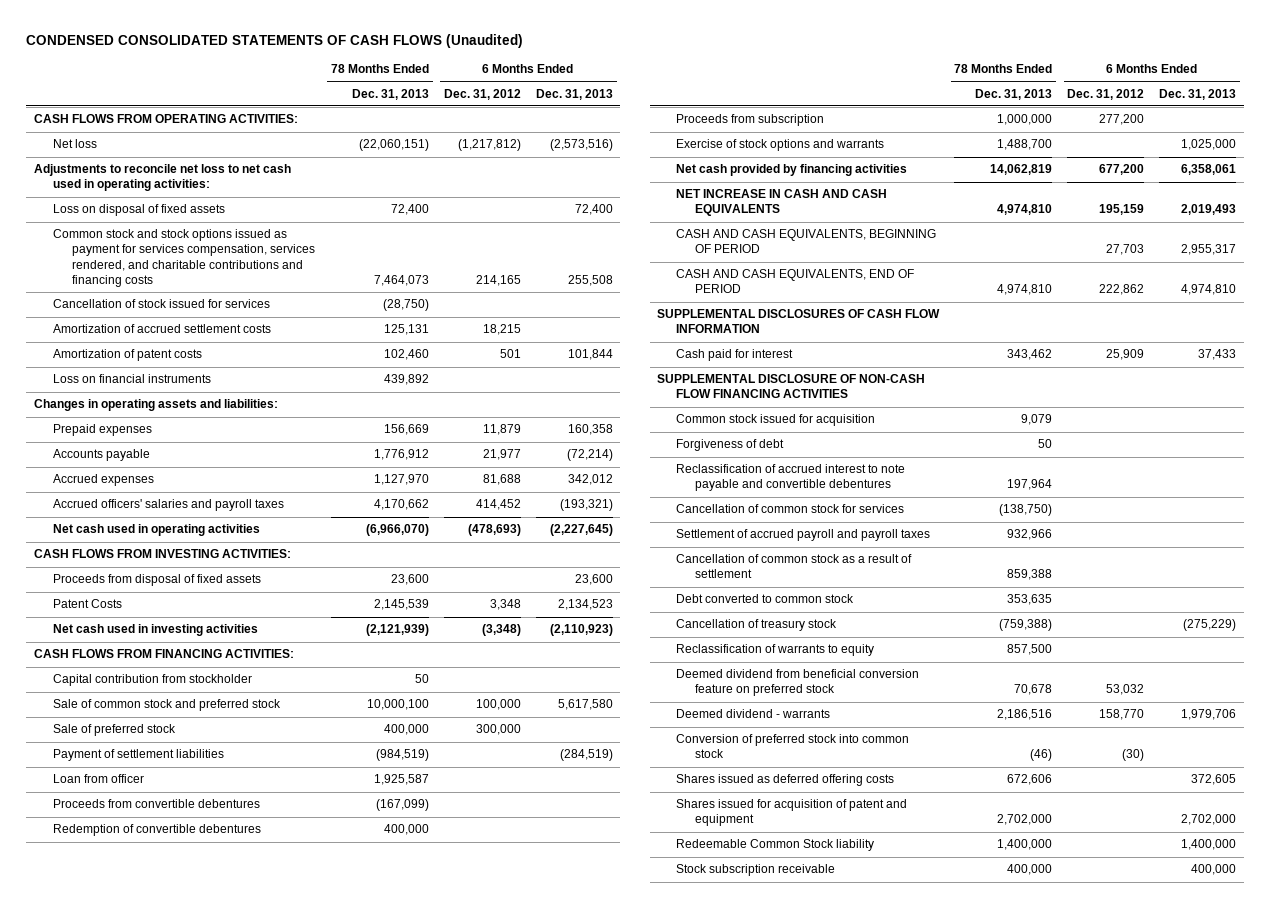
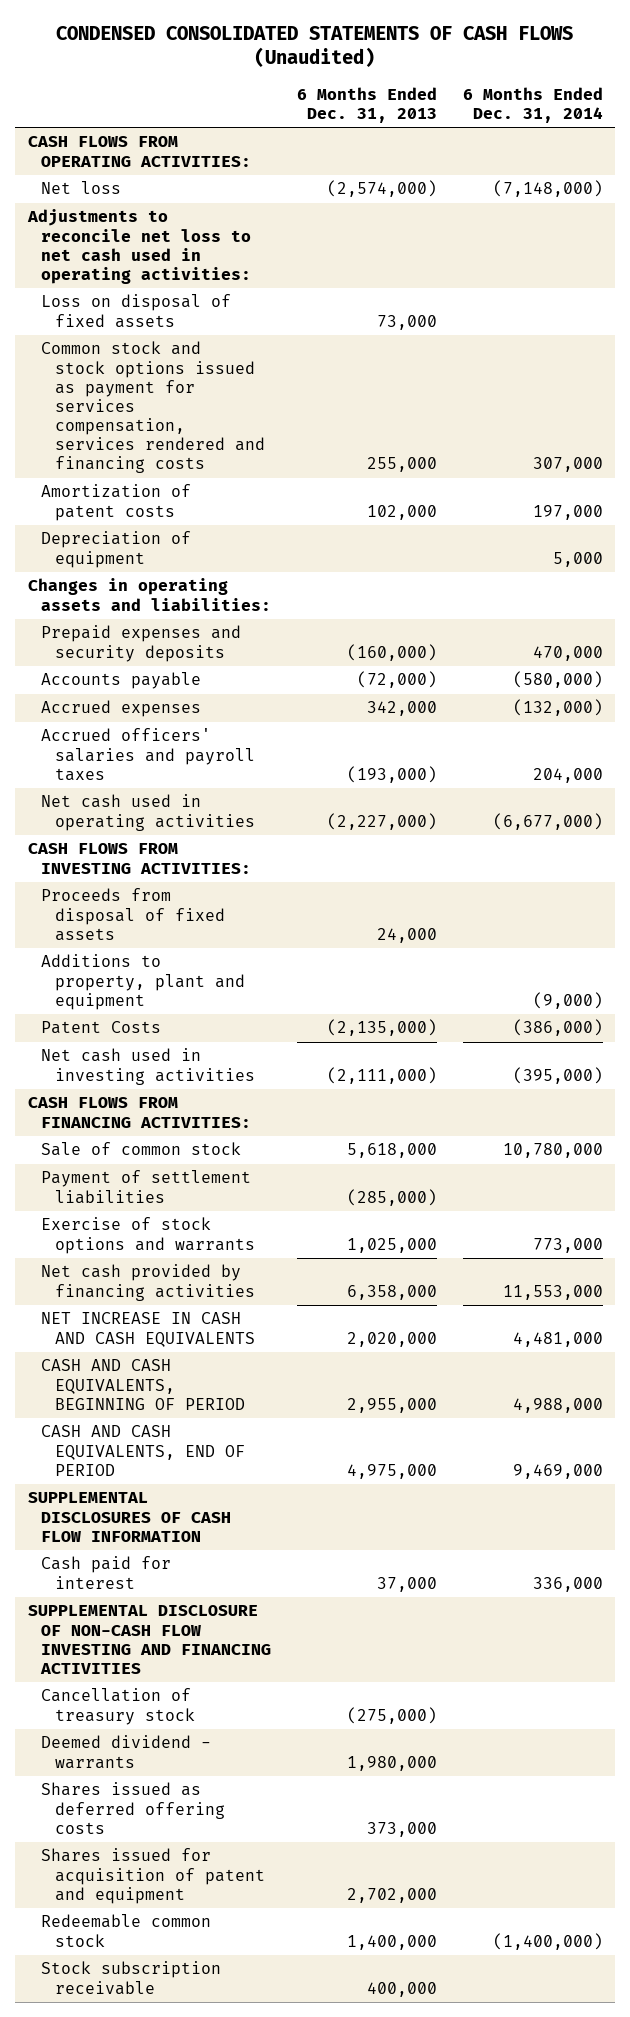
- | 78 Months Ended Dec. 31, 2013 | 6 Months Ended Dec. 31, 2012 | 6 Months Ended Dec. 31, 2013
+ | 6 Months Ended Dec. 31, 2013 | 6 Months Ended Dec. 31, 2014
- Net loss | (22,060,151) | (1,217,812) | (2,573,516)
+ Net loss | (2,574,000) | (7,148,000)
- Loss on disposal of fixed assets | 72,400 | | 72,400
- Common stock and stock options issued as payment for services compensation, services rendered, and charitable contributions and financing costs | 7,464,073 | 214,165 | 255,508
- Cancellation of stock issued for services | (28,750) | |
- Amortization of accrued settlement costs | 125,131 | 18,215 |
- Amortization of patent costs | 102,460 | 501 | 101,844
- Loss on financial instruments | 439,892 | |
+ Loss on disposal of fixed assets | 73,000 |
+ Common stock and stock options issued as payment for services compensation, services rendered and financing costs | 255,000 | 307,000
+ Amortization of patent costs | 102,000 | 197,000
+ Depreciation of equipment | | 5,000
- Prepaid expenses | 156,669 | 11,879 | 160,358
- Accounts payable | 1,776,912 | 21,977 | (72,214)
- Accrued expenses | 1,127,970 | 81,688 | 342,012
- Accrued officers' salaries and payroll taxes | 4,170,662 | 414,452 | (193,321)
- Net cash used in operating activities | (6,966,070) | (478,693) | (2,227,645)
+ Prepaid expenses and security deposits | (160,000) | 470,000
+ Accounts payable | (72,000) | (580,000)
+ Accrued expenses | 342,000 | (132,000)
+ Accrued officers' salaries and payroll taxes | (193,000) | 204,000
+ Net cash used in operating activities | (2,227,000) | (6,677,000)
- Proceeds from disposal of fixed assets | 23,600 | | 23,600
- Patent Costs | 2,145,539 | 3,348 | 2,134,523
- Net cash used in investing activities | (2,121,939) | (3,348) | (2,110,923)
+ Proceeds from disposal of fixed assets | 24,000 |
+ Additions to property, plant and equipment | | (9,000)
+ Patent Costs | (2,135,000) | (386,000)
+ Net cash used in investing activities | (2,111,000) | (395,000)
- Capital contribution from stockholder | 50 | |
- Sale of common stock and preferred stock | 10,000,100 | 100,000 | 5,617,580
- Sale of preferred stock | 400,000 | 300,000 |
- Payment of settlement liabilities | (984,519) | | (284,519)
- Loan from officer | 1,925,587 | |
- Proceeds from convertible debentures | (167,099) | |
- Redemption of convertible debentures | 400,000 | |
- Proceeds from subscription | 1,000,000 | 277,200 |
+ Sale of common stock | 5,618,000 | 10,780,000
+ Payment of settlement liabilities | (285,000) |
- Net cash provided by financing activities | 14,062,819 | 677,200 | 6,358,061
- NET INCREASE IN CASH AND CASH EQUIVALENTS | 4,974,810 | 195,159 | 2,019,493
- CASH AND CASH EQUIVALENTS, BEGINNING OF PERIOD | | 27,703 | 2,955,317
- CASH AND CASH EQUIVALENTS, END OF PERIOD | 4,974,810 | 222,862 | 4,974,810
+ Net cash provided by financing activities | 6,358,000 | 11,553,000
+ NET INCREASE IN CASH AND CASH EQUIVALENTS | 2,020,000 | 4,481,000
+ CASH AND CASH EQUIVALENTS, BEGINNING OF PERIOD | 2,955,000 | 4,988,000
+ CASH AND CASH EQUIVALENTS, END OF PERIOD | 4,975,000 | 9,469,000
- Cash paid for interest | 343,462 | 25,909 | 37,433
- SUPPLEMENTAL DISCLOSURE OF NON-CASH FLOW FINANCING ACTIVITIES
- Common stock issued for acquisition | 9,079 | |
- Forgiveness of debt | 50 | |
- Reclassification of accrued interest to note payable and convertible debentures | 197,964 | |
- Cancellation of common stock for services | (138,750) | |
- Settlement of accrued payroll and payroll taxes | 932,966 | |
- Cancellation of common stock as a result of settlement | 859,388 | |
- Debt converted to common stock | 353,635 | |
- Cancellation of treasury stock | (759,388) | | (275,229)
- Reclassification of warrants to equity | 857,500 | |
- Deemed dividend from beneficial conversion feature on preferred stock | 70,678 | 53,032 |
- Deemed dividend - warrants | 2,186,516 | 158,770 | 1,979,706
- Conversion of preferred stock into common stock | (46) | (30) |
- Shares issued as deferred offering costs | 672,606 | | 372,605
+ Cash paid for interest | 37,000 | 336,000
+ SUPPLEMENTAL DISCLOSURE OF NON-CASH FLOW INVESTING AND FINANCING ACTIVITIES
+ Cancellation of treasury stock | (275,000) |
+ Deemed dividend - warrants | 1,980,000 |
+ Shares issued as deferred offering costs | 373,000 |
- Redeemable Common Stock liability | 1,400,000 | | 1,400,000
+ Redeemable common stock | 1,400,000 | (1,400,000)

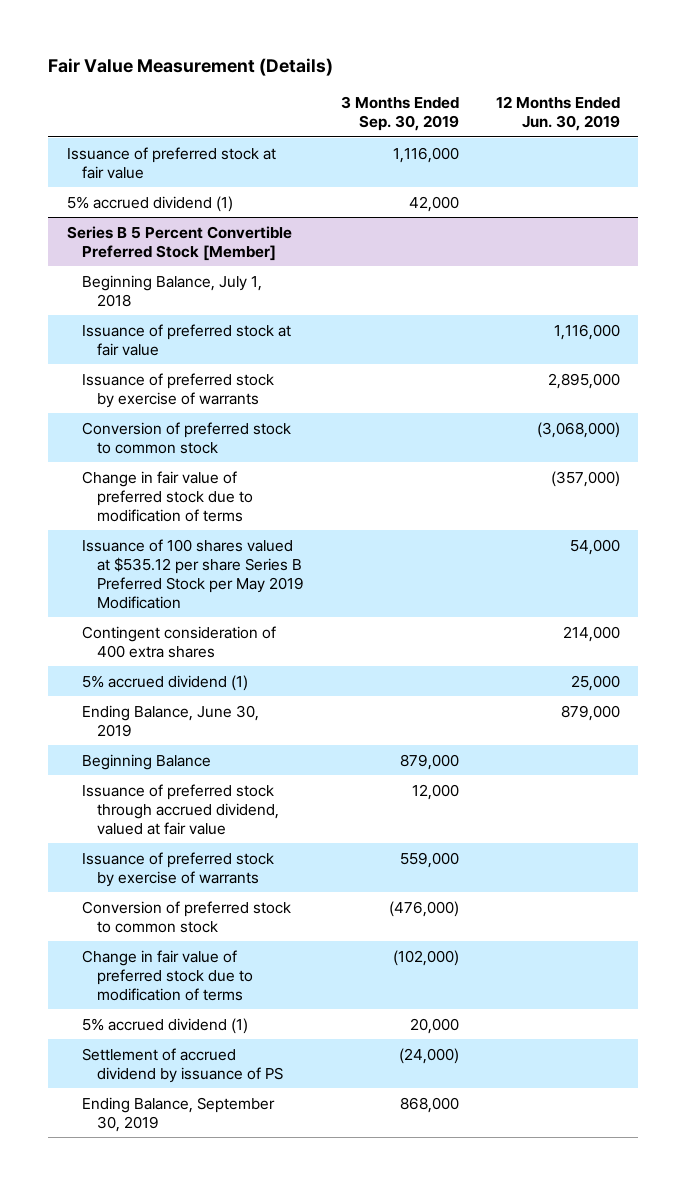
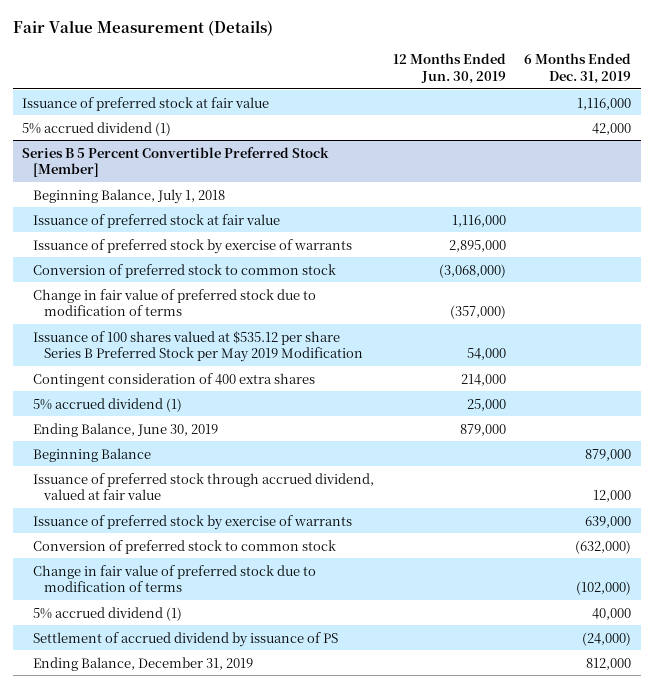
- | 3 Months Ended Sep. 30, 2019 | 12 Months Ended Jun. 30, 2019
+ | 12 Months Ended Jun. 30, 2019 | 6 Months Ended Dec. 31, 2019
@ Series B 5 Percent Convertible Preferred Stock [Member]
- Ending Balance, September 30, 2019 | 868,000 |
+ Ending Balance, December 31, 2019 | | 812,000

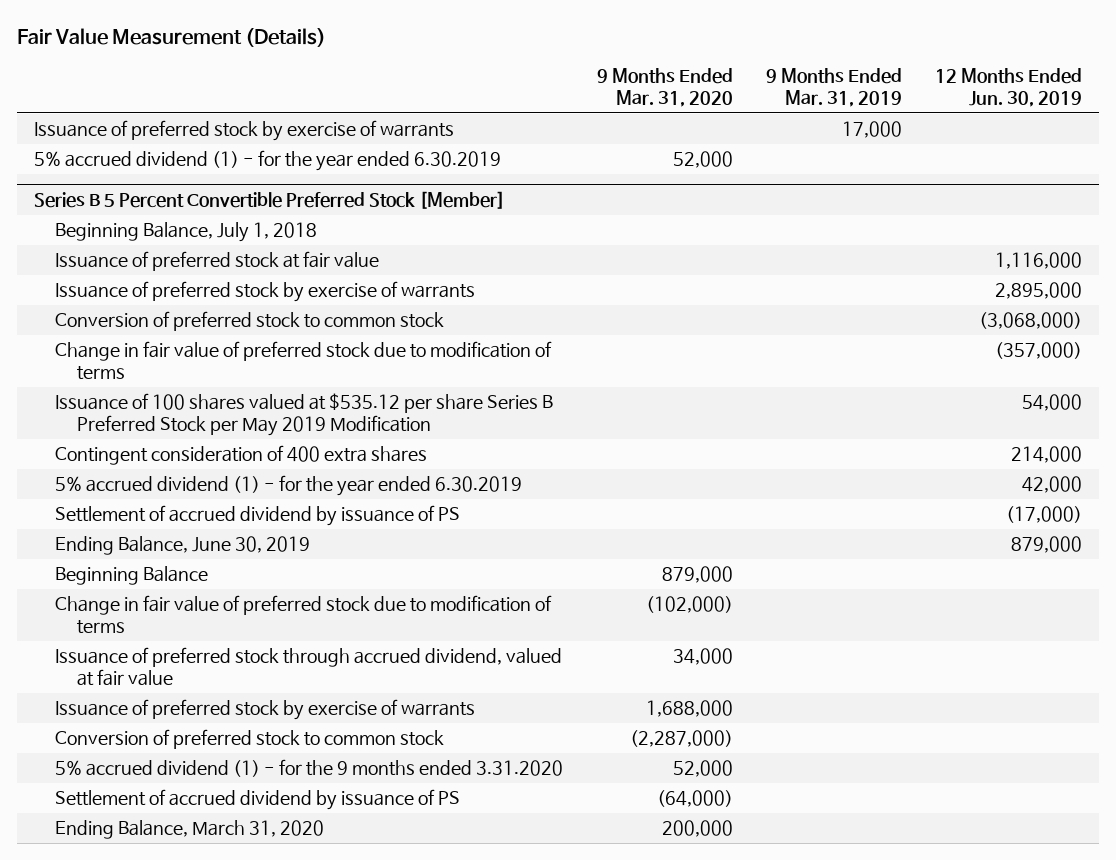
- | 12 Months Ended Jun. 30, 2019 | 6 Months Ended Dec. 31, 2019
+ | 9 Months Ended Mar. 31, 2020 | 9 Months Ended Mar. 31, 2019 | 12 Months Ended Jun. 30, 2019
- Issuance of preferred stock at fair value | | 1,116,000
- 5% accrued dividend (1) | | 42,000
+ Issuance of preferred stock by exercise of warrants | | 17,000 |
+ 5% accrued dividend (1) - for the year ended 6.30.2019 | 52,000 | |
@ Series B 5 Percent Convertible Preferred Stock [Member]
- 5% accrued dividend (1) | 25,000 |
+ 5% accrued dividend (1) - for the year ended 6.30.2019 | | | 42,000
+ Settlement of accrued dividend by issuance of PS | | | (17,000)
moved up: Change in fair value of preferred stock due to modification of terms | (102,000) | |
- 5% accrued dividend (1) | | 40,000
+ 5% accrued dividend (1) - for the 9 months ended 3.31.2020 | 52,000 | |
- Ending Balance, December 31, 2019 | | 812,000
+ Ending Balance, March 31, 2020 | 200,000 | |

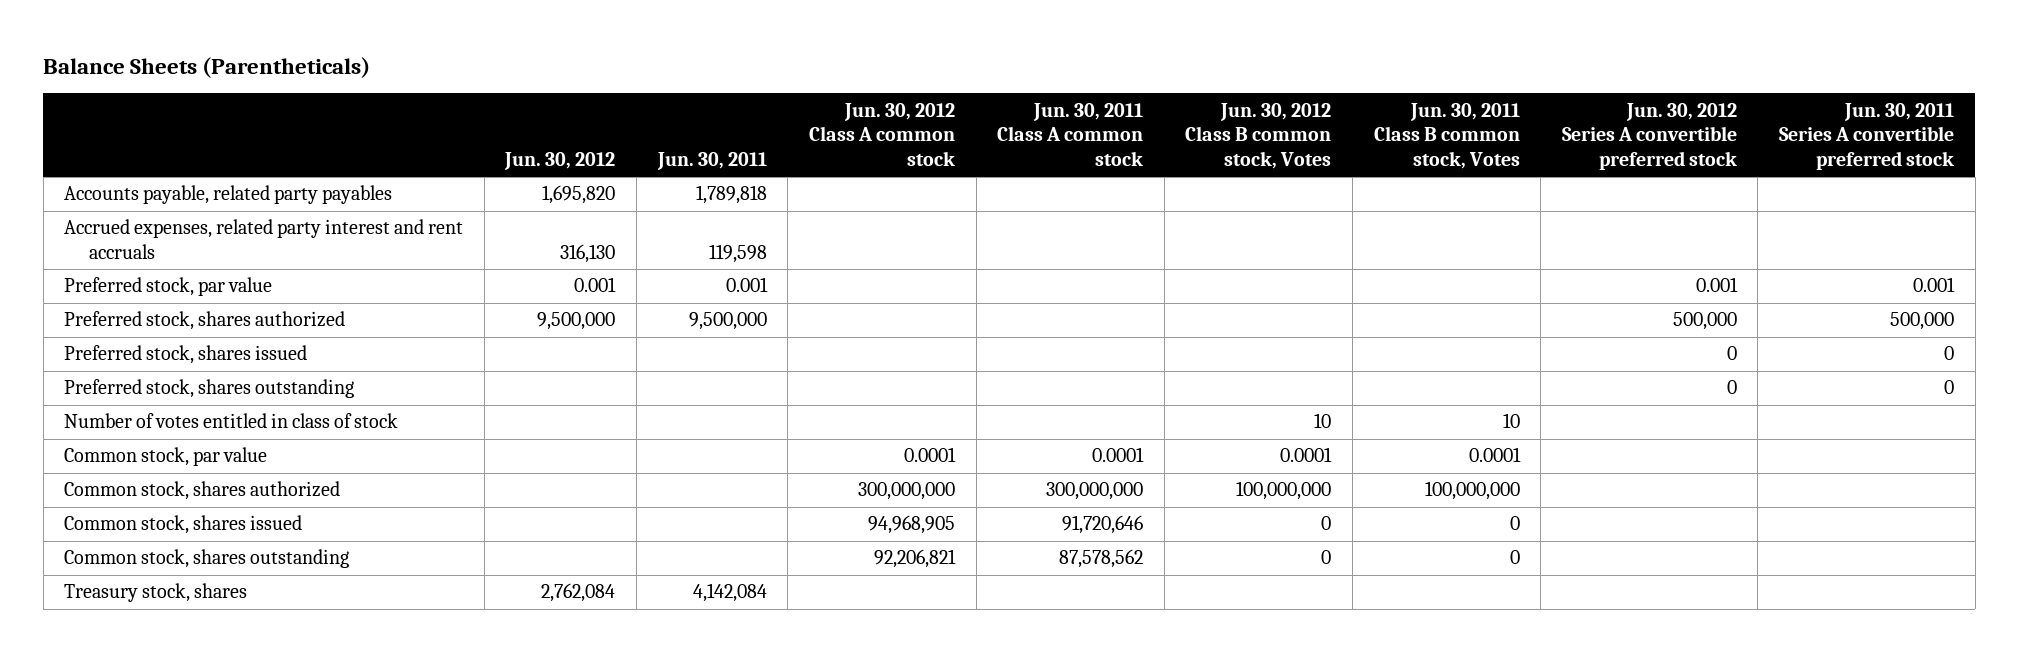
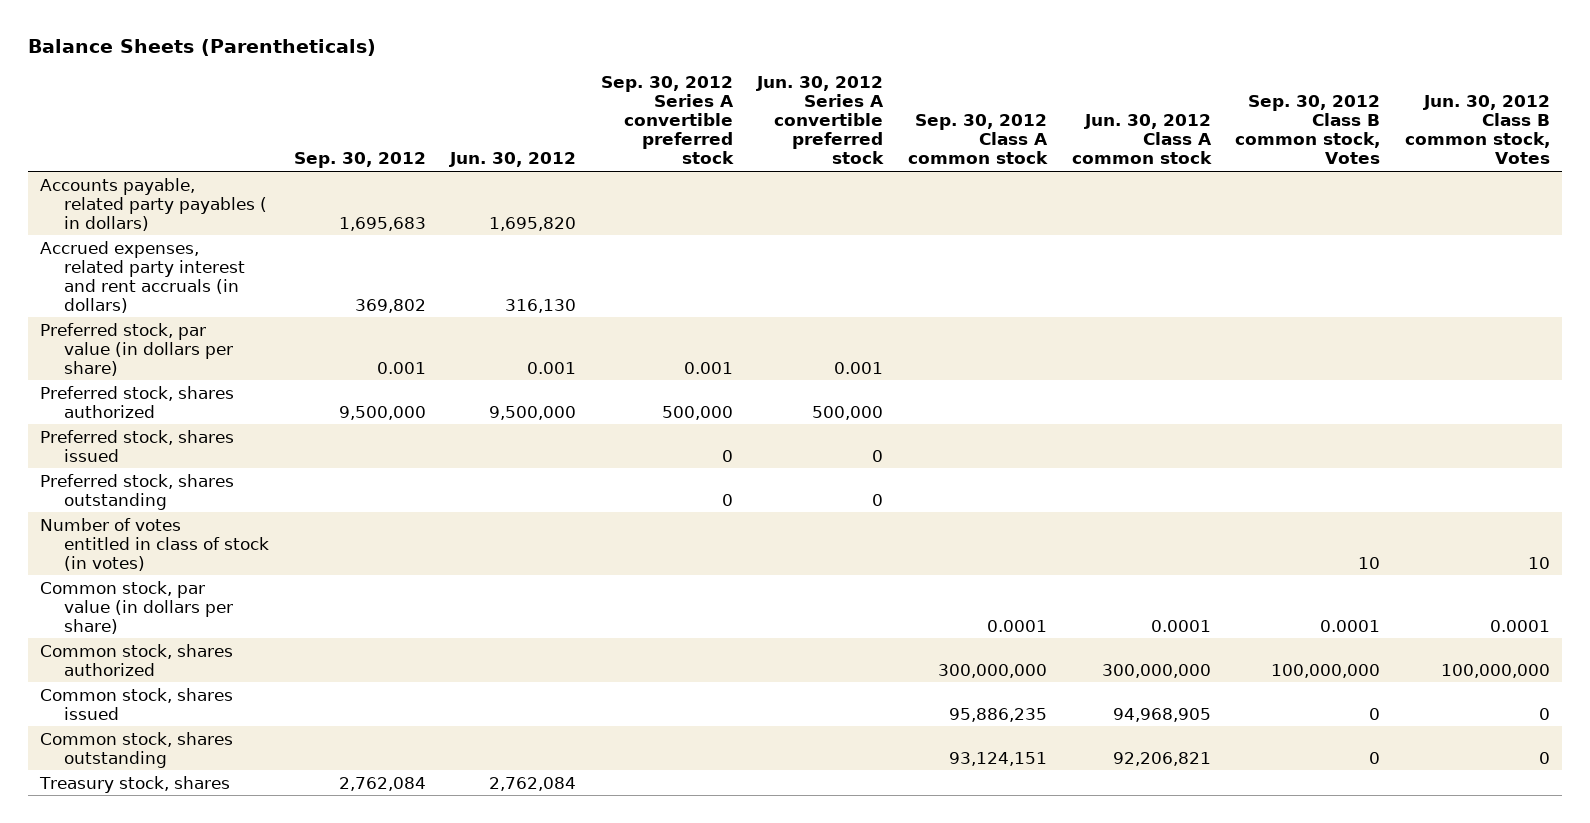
- | Jun. 30, 2012 | Jun. 30, 2011 | Jun. 30, 2012 Class A common stock | Jun. 30, 2011 Class A common stock | Jun. 30, 2012 Class B common stock, Votes | Jun. 30, 2011 Class B common stock, Votes | Jun. 30, 2012 Series A convertible preferred stock | Jun. 30, 2011 Series A convertible preferred stock
+ | Sep. 30, 2012 | Jun. 30, 2012 | Sep. 30, 2012 Series A convertible preferred stock | Jun. 30, 2012 Series A convertible preferred stock | Sep. 30, 2012 Class A common stock | Jun. 30, 2012 Class A common stock | Sep. 30, 2012 Class B common stock, Votes | Jun. 30, 2012 Class B common stock, Votes
- Accounts payable, related party payables | 1,695,820 | 1,789,818 | | | | | |
- Accrued expenses, related party interest and rent accruals | 316,130 | 119,598 | | | | | |
- Preferred stock, par value | 0.001 | 0.001 | | | | | 0.001 | 0.001
+ Accounts payable, related party payables ( in dollars) | 1,695,683 | 1,695,820 | | | | | |
+ Accrued expenses, related party interest and rent accruals (in dollars) | 369,802 | 316,130 | | | | | |
+ Preferred stock, par value (in dollars per share) | 0.001 | 0.001 | 0.001 | 0.001 | | | |
- Number of votes entitled in class of stock | | | | | 10 | 10 | |
- Common stock, par value | | | 0.0001 | 0.0001 | 0.0001 | 0.0001 | |
+ Number of votes entitled in class of stock (in votes) | | | | | | | 10 | 10
+ Common stock, par value (in dollars per share) | | | | | 0.0001 | 0.0001 | 0.0001 | 0.0001

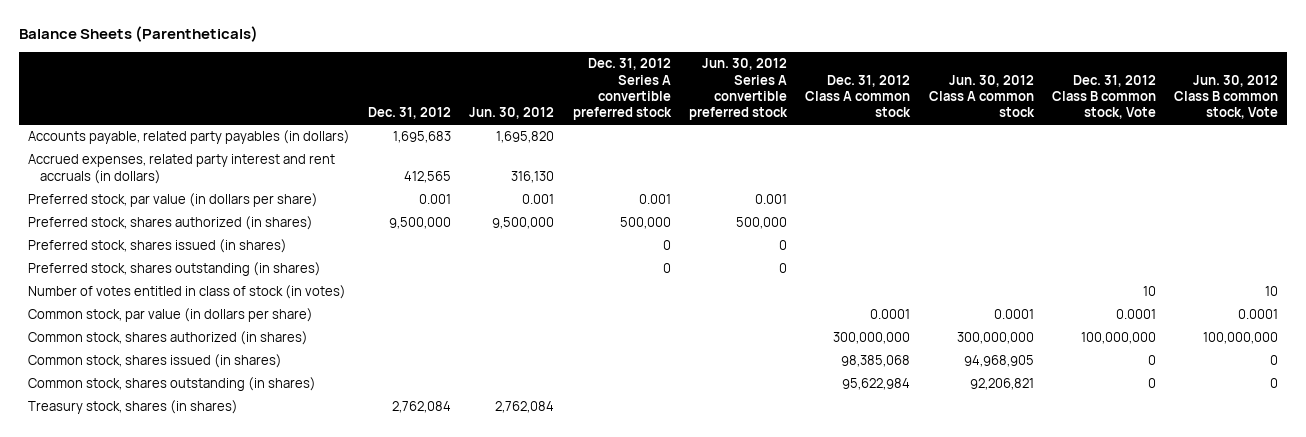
- | Sep. 30, 2012 | Jun. 30, 2012 | Sep. 30, 2012 Series A convertible preferred stock | Jun. 30, 2012 Series A convertible preferred stock | Sep. 30, 2012 Class A common stock | Jun. 30, 2012 Class A common stock | Sep. 30, 2012 Class B common stock, Votes | Jun. 30, 2012 Class B common stock, Votes
+ | Dec. 31, 2012 | Jun. 30, 2012 | Dec. 31, 2012 Series A convertible preferred stock | Jun. 30, 2012 Series A convertible preferred stock | Dec. 31, 2012 Class A common stock | Jun. 30, 2012 Class A common stock | Dec. 31, 2012 Class B common stock, Vote | Jun. 30, 2012 Class B common stock, Vote
- Accounts payable, related party payables ( in dollars) | 1,695,683 | 1,695,820 | | | | | |
+ Accounts payable, related party payables (in dollars) | 1,695,683 | 1,695,820 | | | | | |
- Preferred stock, shares authorized | 9,500,000 | 9,500,000 | 500,000 | 500,000 | | | |
- Preferred stock, shares issued | | | 0 | 0 | | | |
- Preferred stock, shares outstanding | | | 0 | 0 | | | |
+ Preferred stock, shares authorized (in shares) | 9,500,000 | 9,500,000 | 500,000 | 500,000 | | | |
+ Preferred stock, shares issued (in shares) | | | 0 | 0 | | | |
+ Preferred stock, shares outstanding (in shares) | | | 0 | 0 | | | |
- Common stock, shares authorized | | | | | 300,000,000 | 300,000,000 | 100,000,000 | 100,000,000
- Common stock, shares issued | | | | | 95,886,235 | 94,968,905 | 0 | 0
- Common stock, shares outstanding | | | | | 93,124,151 | 92,206,821 | 0 | 0
- Treasury stock, shares | 2,762,084 | 2,762,084 | | | | | |
+ Common stock, shares authorized (in shares) | | | | | 300,000,000 | 300,000,000 | 100,000,000 | 100,000,000
+ Common stock, shares issued (in shares) | | | | | 98,385,068 | 94,968,905 | 0 | 0
+ Common stock, shares outstanding (in shares) | | | | | 95,622,984 | 92,206,821 | 0 | 0
+ Treasury stock, shares (in shares) | 2,762,084 | 2,762,084 | | | | | |

